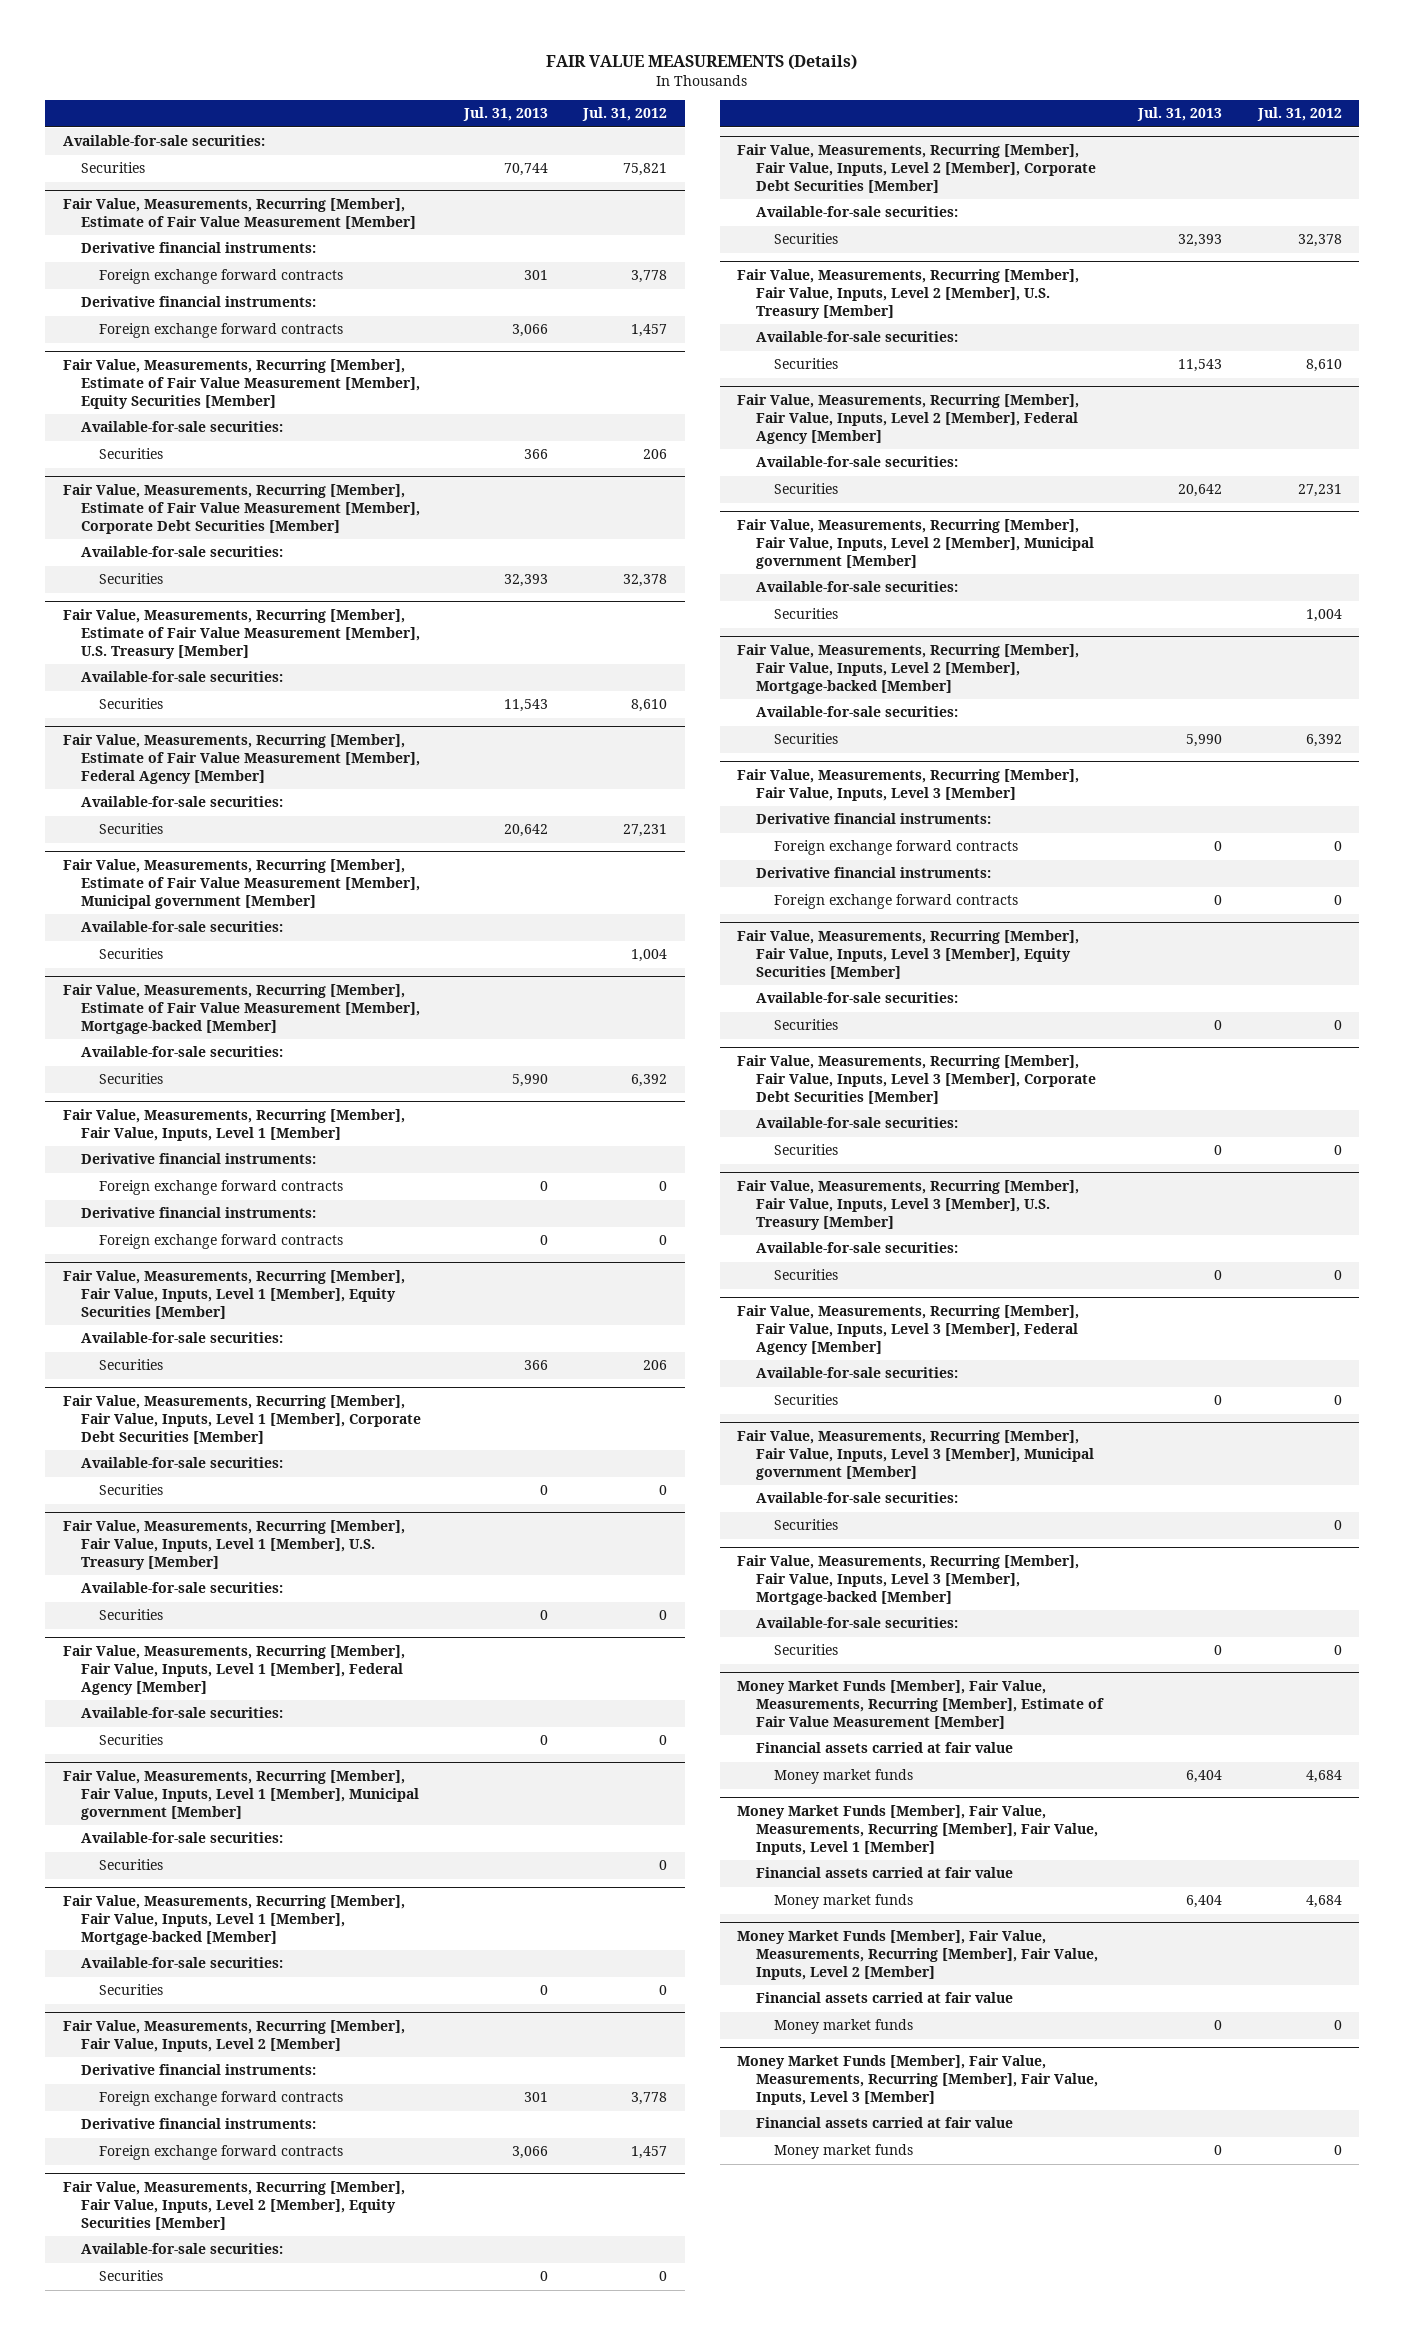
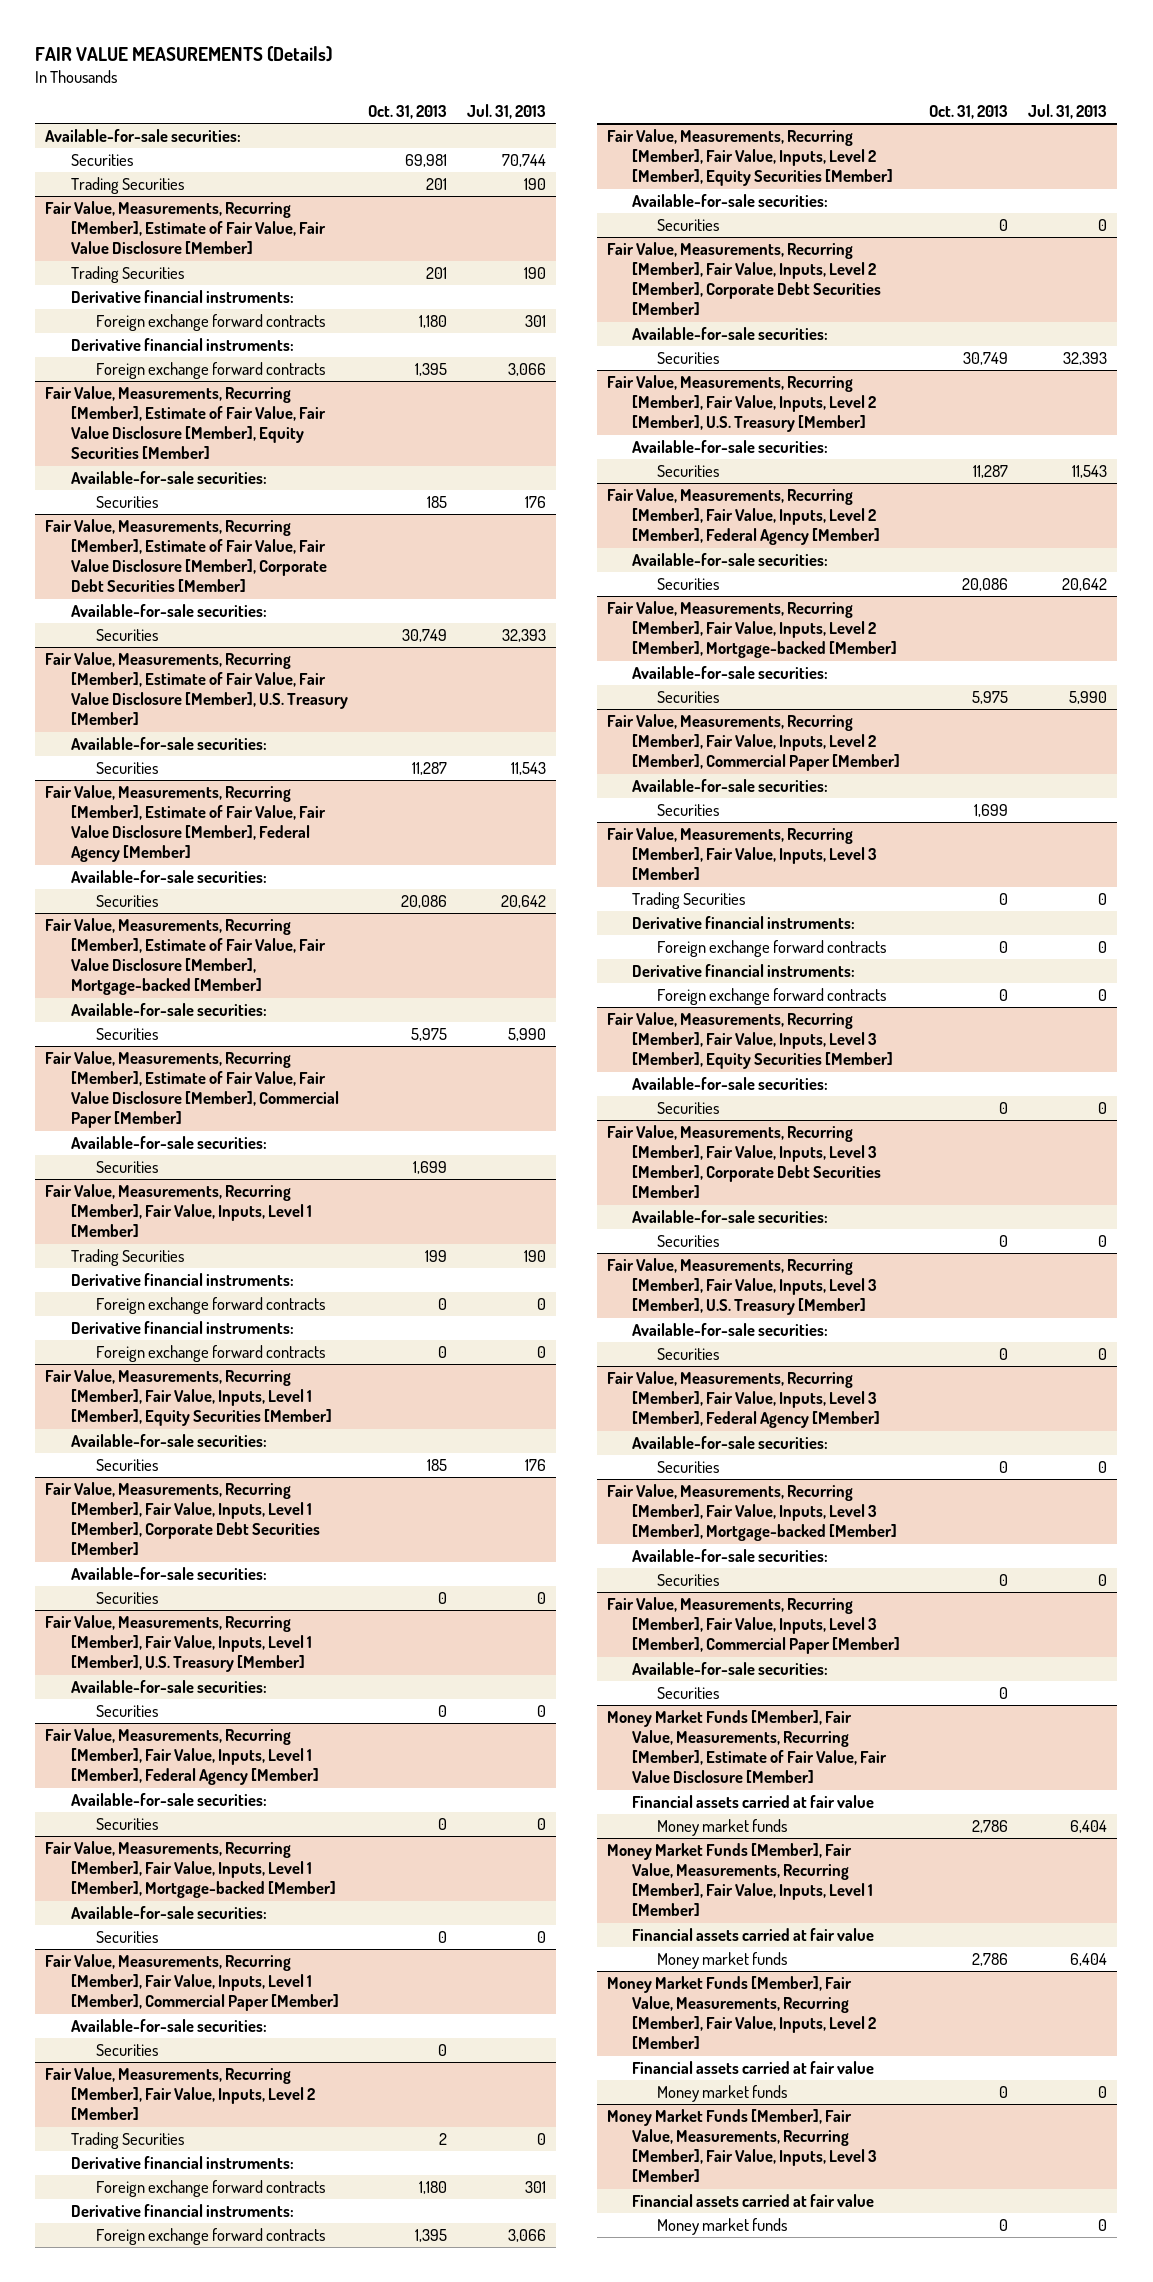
- | Jul. 31, 2013 | Jul. 31, 2012
+ | Oct. 31, 2013 | Jul. 31, 2013
- Fair Value, Measurements, Recurring [Member], Estimate of Fair Value Measurement [Member]
+ Trading Securities | 201 | 190
+ Fair Value, Measurements, Recurring [Member], Estimate of Fair Value, Fair Value Disclosure [Member]
+ Trading Securities | 201 | 190
- Fair Value, Measurements, Recurring [Member], Estimate of Fair Value Measurement [Member], Equity Securities [Member]
+ Fair Value, Measurements, Recurring [Member], Estimate of Fair Value, Fair Value Disclosure [Member], Equity Securities [Member]
- Securities | 366 | 206
- Fair Value, Measurements, Recurring [Member], Estimate of Fair Value Measurement [Member], Corporate Debt Securities [Member]
+ Securities | 185 | 176
+ Fair Value, Measurements, Recurring [Member], Estimate of Fair Value, Fair Value Disclosure [Member], Corporate Debt Securities [Member]
- Fair Value, Measurements, Recurring [Member], Estimate of Fair Value Measurement [Member], U.S. Treasury [Member]
+ Fair Value, Measurements, Recurring [Member], Estimate of Fair Value, Fair Value Disclosure [Member], U.S. Treasury [Member]
- Fair Value, Measurements, Recurring [Member], Estimate of Fair Value Measurement [Member], Federal Agency [Member]
+ Fair Value, Measurements, Recurring [Member], Estimate of Fair Value, Fair Value Disclosure [Member], Federal Agency [Member]
- Fair Value, Measurements, Recurring [Member], Estimate of Fair Value Measurement [Member], Municipal government [Member]
- Available-for-sale securities:
- Securities | | 1,004
- Fair Value, Measurements, Recurring [Member], Estimate of Fair Value Measurement [Member], Mortgage-backed [Member]
+ Fair Value, Measurements, Recurring [Member], Estimate of Fair Value, Fair Value Disclosure [Member], Mortgage-backed [Member]
+ Fair Value, Measurements, Recurring [Member], Estimate of Fair Value, Fair Value Disclosure [Member], Commercial Paper [Member]
+ Available-for-sale securities:
+ Securities | 1,699 |
@ Fair Value, Measurements, Recurring [Member], Fair Value, Inputs, Level 1 [Member]
+ Trading Securities | 199 | 190
@ Fair Value, Measurements, Recurring [Member], Fair Value, Inputs, Level 1 [Member], Equity Securities [Member]
- Securities | 366 | 206
+ Securities | 185 | 176
- Fair Value, Measurements, Recurring [Member], Fair Value, Inputs, Level 1 [Member], Municipal government [Member]
- Available-for-sale securities:
- Securities | | 0
+ Fair Value, Measurements, Recurring [Member], Fair Value, Inputs, Level 1 [Member], Commercial Paper [Member]
+ Available-for-sale securities:
+ Securities | 0 |
@ Fair Value, Measurements, Recurring [Member], Fair Value, Inputs, Level 2 [Member]
+ Trading Securities | 2 | 0
- Fair Value, Measurements, Recurring [Member], Fair Value, Inputs, Level 2 [Member], Municipal government [Member]
- Available-for-sale securities:
- Securities | | 1,004
+ Fair Value, Measurements, Recurring [Member], Fair Value, Inputs, Level 2 [Member], Commercial Paper [Member]
+ Available-for-sale securities:
+ Securities | 1,699 |
@ Fair Value, Measurements, Recurring [Member], Fair Value, Inputs, Level 3 [Member]
+ Trading Securities | 0 | 0
- Fair Value, Measurements, Recurring [Member], Fair Value, Inputs, Level 3 [Member], Municipal government [Member]
- Available-for-sale securities:
- Securities | | 0
- Money Market Funds [Member], Fair Value, Measurements, Recurring [Member], Estimate of Fair Value Measurement [Member]
+ Fair Value, Measurements, Recurring [Member], Fair Value, Inputs, Level 3 [Member], Commercial Paper [Member]
+ Available-for-sale securities:
+ Securities | 0 |
+ Money Market Funds [Member], Fair Value, Measurements, Recurring [Member], Estimate of Fair Value, Fair Value Disclosure [Member]

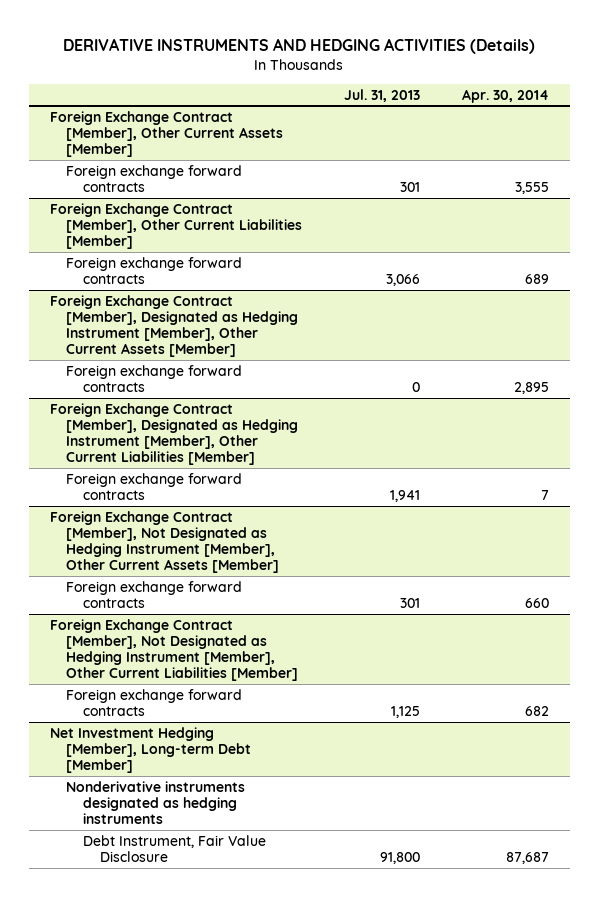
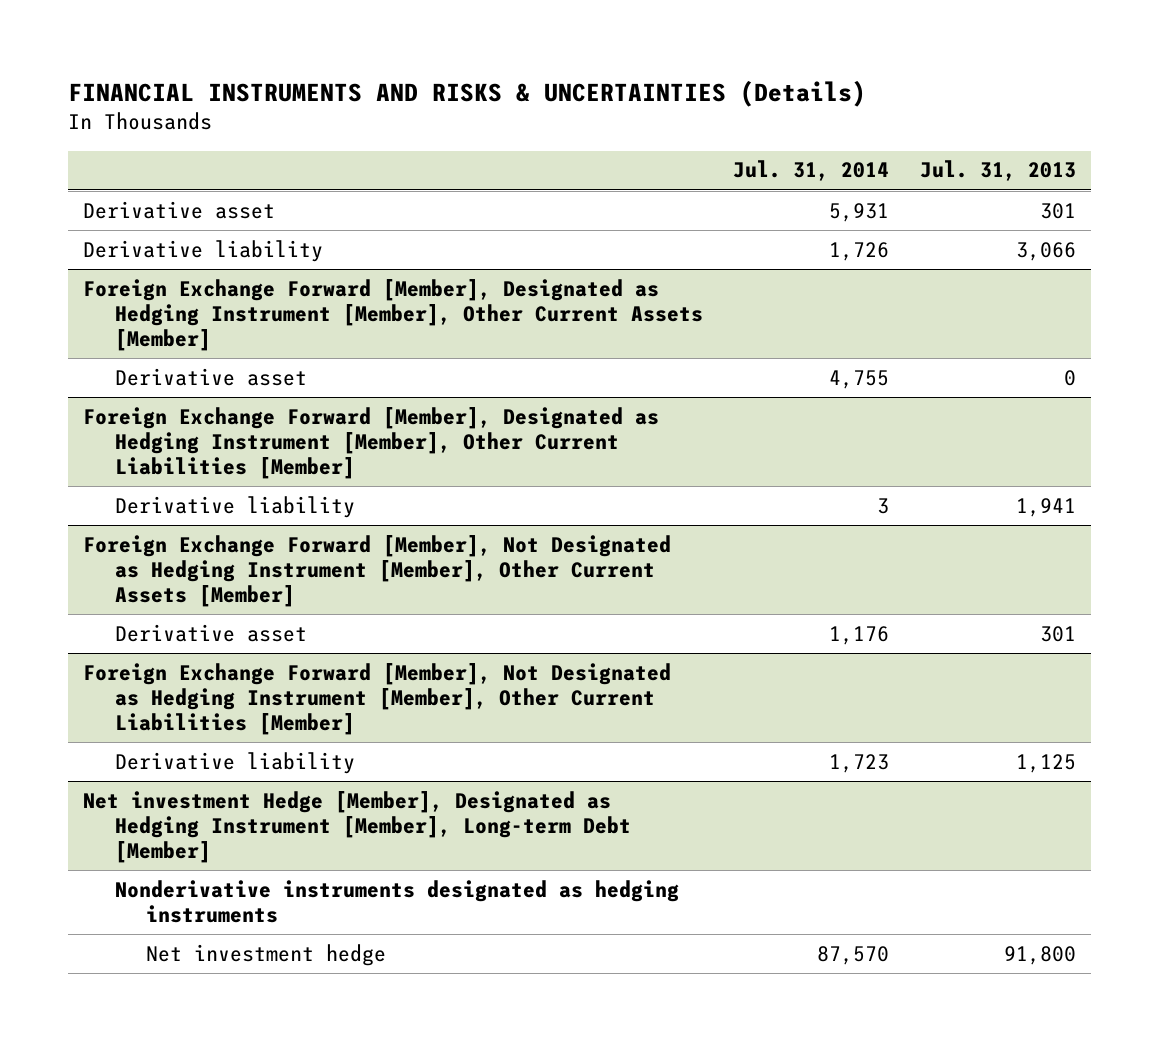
- DERIVATIVE INSTRUMENTS AND HEDGING ACTIVITIES (Details)
+ FINANCIAL INSTRUMENTS AND RISKS & UNCERTAINTIES (Details)
- | Jul. 31, 2013 | Apr. 30, 2014
+ | Jul. 31, 2014 | Jul. 31, 2013
- Foreign Exchange Contract [Member], Other Current Assets [Member]
- Foreign exchange forward contracts | 301 | 3,555
- Foreign Exchange Contract [Member], Other Current Liabilities [Member]
- Foreign exchange forward contracts | 3,066 | 689
- Foreign Exchange Contract [Member], Designated as Hedging Instrument [Member], Other Current Assets [Member]
- Foreign exchange forward contracts | 0 | 2,895
- Foreign Exchange Contract [Member], Designated as Hedging Instrument [Member], Other Current Liabilities [Member]
- Foreign exchange forward contracts | 1,941 | 7
- Foreign Exchange Contract [Member], Not Designated as Hedging Instrument [Member], Other Current Assets [Member]
- Foreign exchange forward contracts | 301 | 660
- Foreign Exchange Contract [Member], Not Designated as Hedging Instrument [Member], Other Current Liabilities [Member]
- Foreign exchange forward contracts | 1,125 | 682
- Net Investment Hedging [Member], Long-term Debt [Member]
+ Derivative asset | 5,931 | 301
+ Derivative liability | 1,726 | 3,066
+ Foreign Exchange Forward [Member], Designated as Hedging Instrument [Member], Other Current Assets [Member]
+ Derivative asset | 4,755 | 0
+ Foreign Exchange Forward [Member], Designated as Hedging Instrument [Member], Other Current Liabilities [Member]
+ Derivative liability | 3 | 1,941
+ Foreign Exchange Forward [Member], Not Designated as Hedging Instrument [Member], Other Current Assets [Member]
+ Derivative asset | 1,176 | 301
+ Foreign Exchange Forward [Member], Not Designated as Hedging Instrument [Member], Other Current Liabilities [Member]
+ Derivative liability | 1,723 | 1,125
+ Net investment Hedge [Member], Designated as Hedging Instrument [Member], Long-term Debt [Member]
- Debt Instrument, Fair Value Disclosure | 91,800 | 87,687
+ Net investment hedge | 87,570 | 91,800

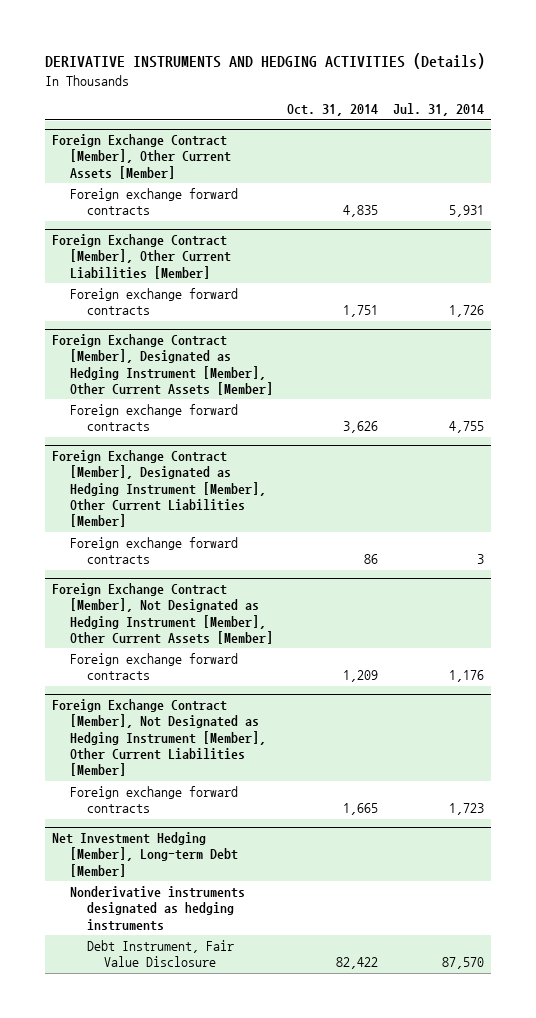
- FINANCIAL INSTRUMENTS AND RISKS & UNCERTAINTIES (Details)
+ DERIVATIVE INSTRUMENTS AND HEDGING ACTIVITIES (Details)
- | Jul. 31, 2014 | Jul. 31, 2013
+ | Oct. 31, 2014 | Jul. 31, 2014
- Derivative asset | 5,931 | 301
- Derivative liability | 1,726 | 3,066
- Foreign Exchange Forward [Member], Designated as Hedging Instrument [Member], Other Current Assets [Member]
- Derivative asset | 4,755 | 0
- Foreign Exchange Forward [Member], Designated as Hedging Instrument [Member], Other Current Liabilities [Member]
- Derivative liability | 3 | 1,941
- Foreign Exchange Forward [Member], Not Designated as Hedging Instrument [Member], Other Current Assets [Member]
- Derivative asset | 1,176 | 301
- Foreign Exchange Forward [Member], Not Designated as Hedging Instrument [Member], Other Current Liabilities [Member]
- Derivative liability | 1,723 | 1,125
- Net investment Hedge [Member], Designated as Hedging Instrument [Member], Long-term Debt [Member]
+ Foreign Exchange Contract [Member], Other Current Assets [Member]
+ Foreign exchange forward contracts | 4,835 | 5,931
+ Foreign Exchange Contract [Member], Other Current Liabilities [Member]
+ Foreign exchange forward contracts | 1,751 | 1,726
+ Foreign Exchange Contract [Member], Designated as Hedging Instrument [Member], Other Current Assets [Member]
+ Foreign exchange forward contracts | 3,626 | 4,755
+ Foreign Exchange Contract [Member], Designated as Hedging Instrument [Member], Other Current Liabilities [Member]
+ Foreign exchange forward contracts | 86 | 3
+ Foreign Exchange Contract [Member], Not Designated as Hedging Instrument [Member], Other Current Assets [Member]
+ Foreign exchange forward contracts | 1,209 | 1,176
+ Foreign Exchange Contract [Member], Not Designated as Hedging Instrument [Member], Other Current Liabilities [Member]
+ Foreign exchange forward contracts | 1,665 | 1,723
+ Net Investment Hedging [Member], Long-term Debt [Member]
- Net investment hedge | 87,570 | 91,800
+ Debt Instrument, Fair Value Disclosure | 82,422 | 87,570

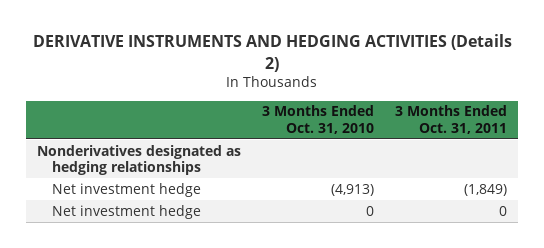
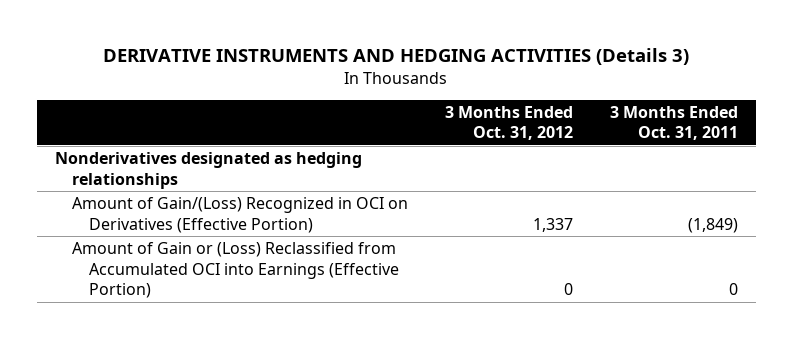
- DERIVATIVE INSTRUMENTS AND HEDGING ACTIVITIES (Details 2)
+ DERIVATIVE INSTRUMENTS AND HEDGING ACTIVITIES (Details 3)
- | 3 Months Ended Oct. 31, 2010 | 3 Months Ended Oct. 31, 2011
+ | 3 Months Ended Oct. 31, 2012 | 3 Months Ended Oct. 31, 2011
- Net investment hedge | (4,913) | (1,849)
- Net investment hedge | 0 | 0
+ Amount of Gain/(Loss) Recognized in OCI on Derivatives (Effective Portion) | 1,337 | (1,849)
+ Amount of Gain or (Loss) Reclassified from Accumulated OCI into Earnings (Effective Portion) | 0 | 0

